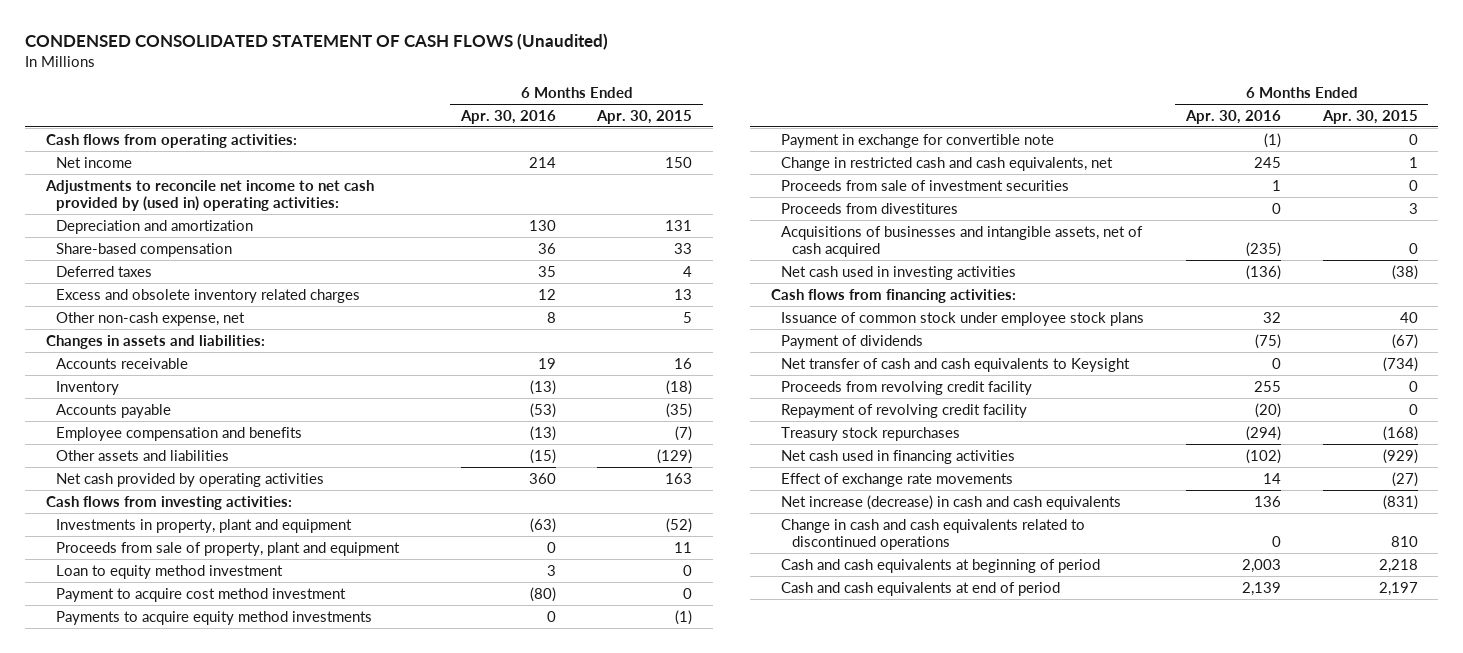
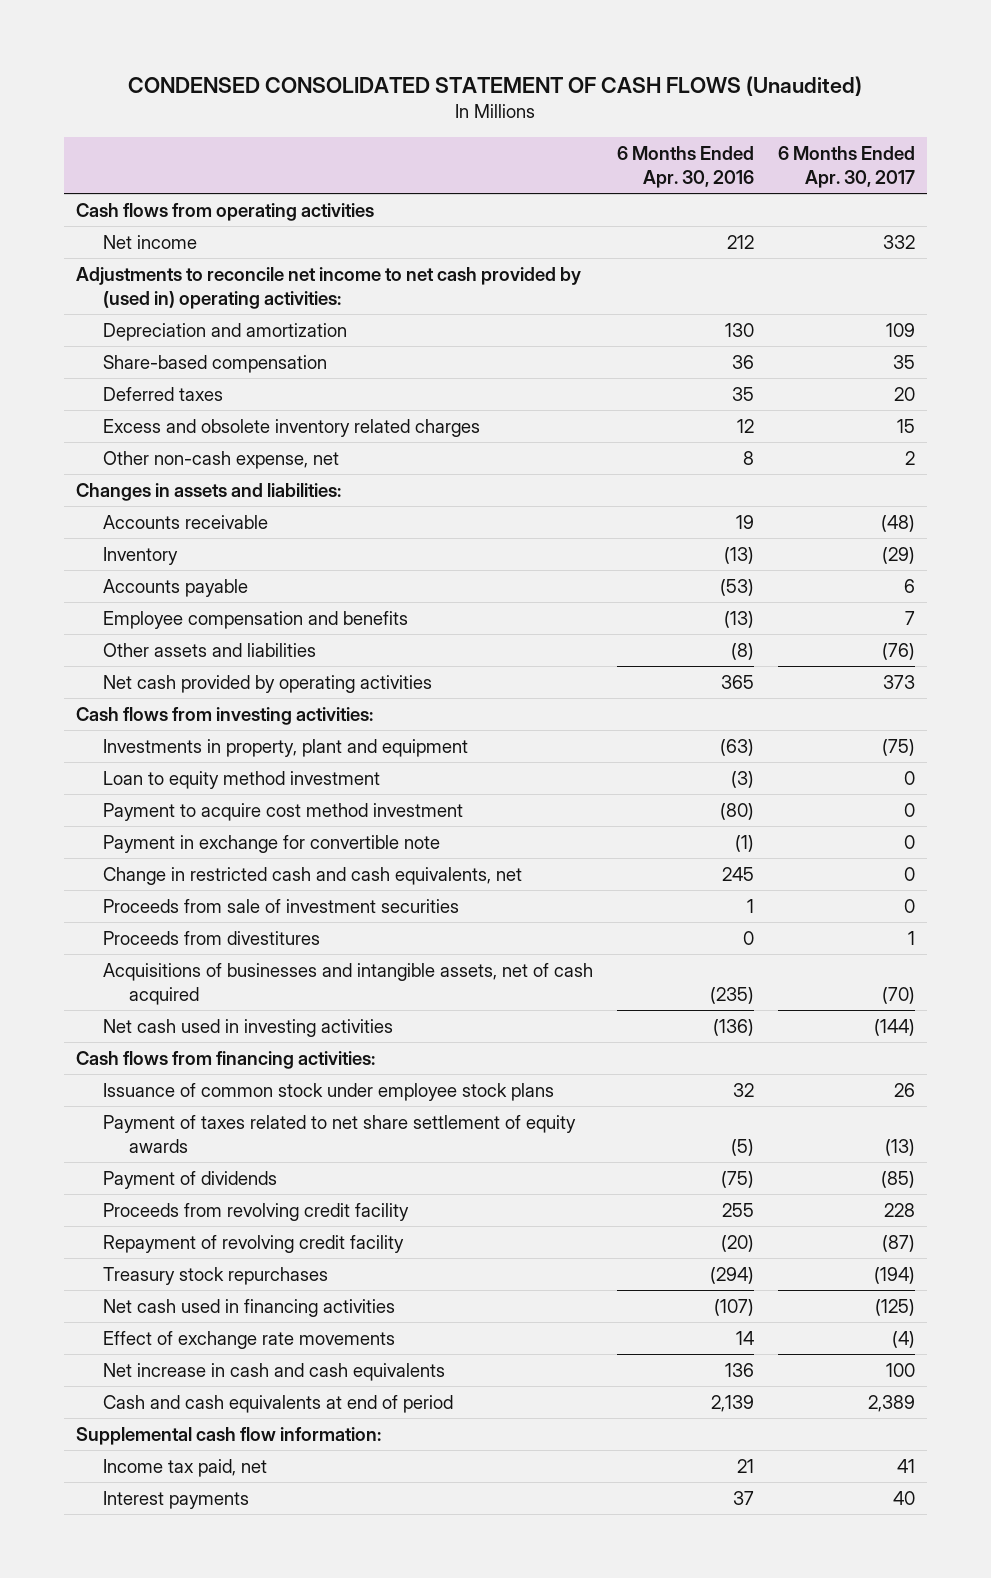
- | 6 Months Ended Apr. 30, 2016 | 6 Months Ended Apr. 30, 2015
+ | 6 Months Ended Apr. 30, 2016 | 6 Months Ended Apr. 30, 2017
- Cash flows from operating activities:
- Net income | 214 | 150
+ Cash flows from operating activities
+ Net income | 212 | 332
- Other assets and liabilities | (15) | (129)
- Net cash provided by operating activities | 360 | 163
+ Other assets and liabilities | (8) | (76)
+ Net cash provided by operating activities | 365 | 373
- Proceeds from sale of property, plant and equipment | 0 | 11
- Loan to equity method investment | 3 | 0
+ Loan to equity method investment | (3) | 0
- Payments to acquire equity method investments | 0 | (1)
+ Payment of taxes related to net share settlement of equity awards | (5) | (13)
- Net transfer of cash and cash equivalents to Keysight | 0 | (734)
- Net cash used in financing activities | (102) | (929)
+ Net cash used in financing activities | (107) | (125)
- Net increase (decrease) in cash and cash equivalents | 136 | (831)
- Change in cash and cash equivalents related to discontinued operations | 0 | 810
- Cash and cash equivalents at beginning of period | 2,003 | 2,218
+ Net increase in cash and cash equivalents | 136 | 100
+ Supplemental cash flow information:
+ Income tax paid, net | 21 | 41
+ Interest payments | 37 | 40

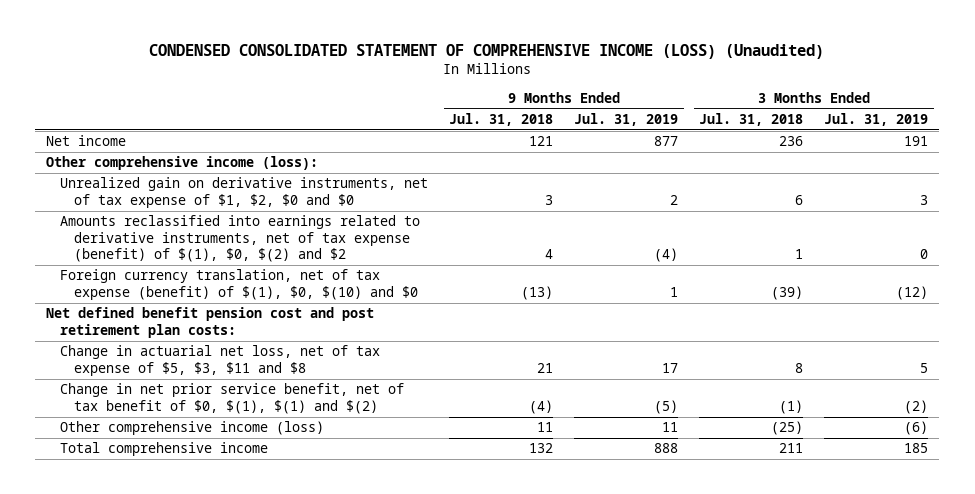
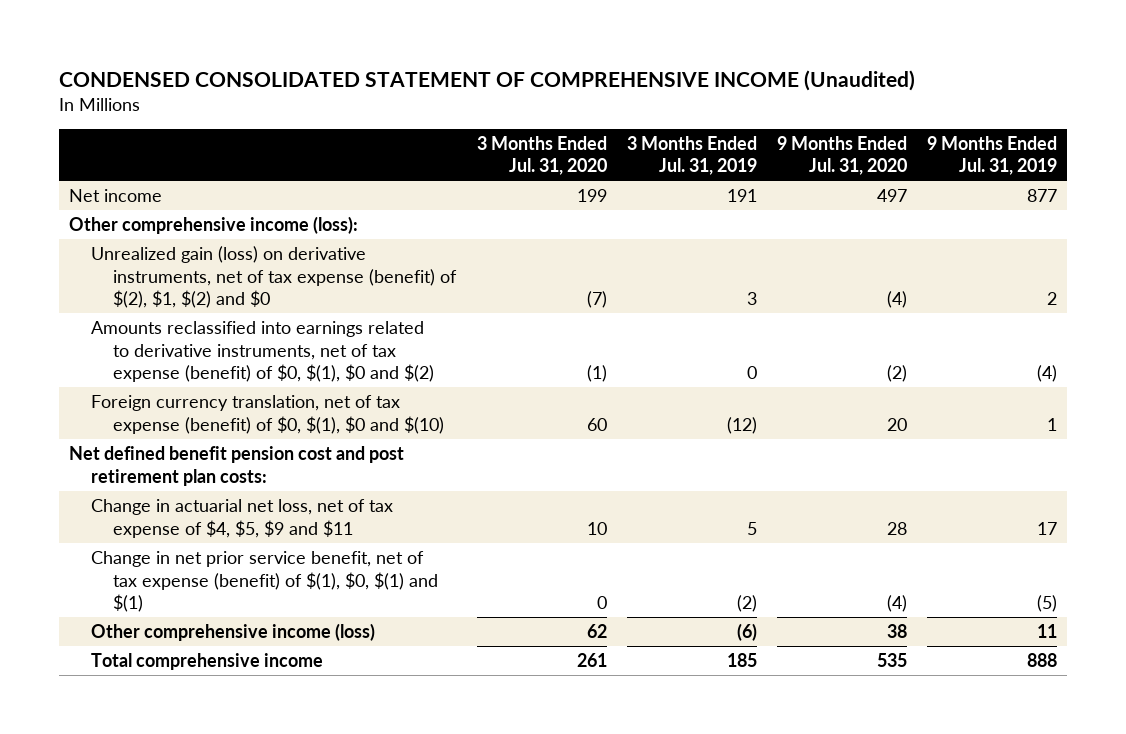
- CONDENSED CONSOLIDATED STATEMENT OF COMPREHENSIVE INCOME (LOSS) (Unaudited)
+ CONDENSED CONSOLIDATED STATEMENT OF COMPREHENSIVE INCOME (Unaudited)
- | 9 Months Ended Jul. 31, 2018 | 9 Months Ended Jul. 31, 2019 | 3 Months Ended Jul. 31, 2018 | 3 Months Ended Jul. 31, 2019
+ | 3 Months Ended Jul. 31, 2020 | 3 Months Ended Jul. 31, 2019 | 9 Months Ended Jul. 31, 2020 | 9 Months Ended Jul. 31, 2019
- Unrealized gain on derivative instruments, net of tax expense of $1, $2, $0 and $0 | 3 | 2 | 6 | 3
- Amounts reclassified into earnings related to derivative instruments, net of tax expense (benefit) of $(1), $0, $(2) and $2 | 4 | (4) | 1 | 0
- Foreign currency translation, net of tax expense (benefit) of $(1), $0, $(10) and $0 | (13) | 1 | (39) | (12)
+ Unrealized gain (loss) on derivative instruments, net of tax expense (benefit) of $(2), $1, $(2) and $0 | (7) | 3 | (4) | 2
+ Amounts reclassified into earnings related to derivative instruments, net of tax expense (benefit) of $0, $(1), $0 and $(2) | (1) | 0 | (2) | (4)
+ Foreign currency translation, net of tax expense (benefit) of $0, $(1), $0 and $(10) | 60 | (12) | 20 | 1
- Change in actuarial net loss, net of tax expense of $5, $3, $11 and $8 | 21 | 17 | 8 | 5
- Change in net prior service benefit, net of tax benefit of $0, $(1), $(1) and $(2) | (4) | (5) | (1) | (2)
+ Change in actuarial net loss, net of tax expense of $4, $5, $9 and $11 | 10 | 5 | 28 | 17
+ Change in net prior service benefit, net of tax expense (benefit) of $(1), $0, $(1) and $(1) | 0 | (2) | (4) | (5)

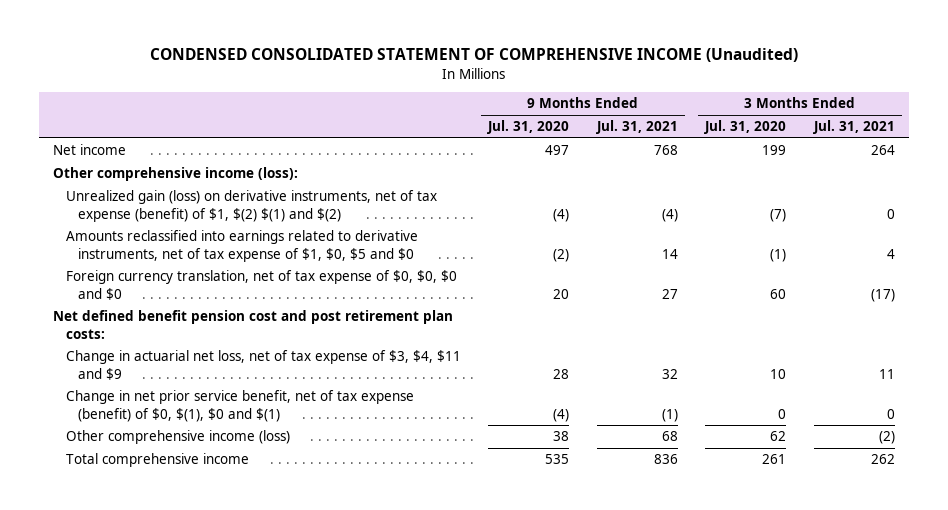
- | 3 Months Ended Jul. 31, 2020 | 3 Months Ended Jul. 31, 2019 | 9 Months Ended Jul. 31, 2020 | 9 Months Ended Jul. 31, 2019
+ | 9 Months Ended Jul. 31, 2020 | 9 Months Ended Jul. 31, 2021 | 3 Months Ended Jul. 31, 2020 | 3 Months Ended Jul. 31, 2021
- Unrealized gain (loss) on derivative instruments, net of tax expense (benefit) of $(2), $1, $(2) and $0 | (7) | 3 | (4) | 2
- Amounts reclassified into earnings related to derivative instruments, net of tax expense (benefit) of $0, $(1), $0 and $(2) | (1) | 0 | (2) | (4)
- Foreign currency translation, net of tax expense (benefit) of $0, $(1), $0 and $(10) | 60 | (12) | 20 | 1
+ Unrealized gain (loss) on derivative instruments, net of tax expense (benefit) of $1, $(2) $(1) and $(2) | (4) | (4) | (7) | 0
+ Amounts reclassified into earnings related to derivative instruments, net of tax expense of $1, $0, $5 and $0 | (2) | 14 | (1) | 4
+ Foreign currency translation, net of tax expense of $0, $0, $0 and $0 | 20 | 27 | 60 | (17)
- Change in actuarial net loss, net of tax expense of $4, $5, $9 and $11 | 10 | 5 | 28 | 17
- Change in net prior service benefit, net of tax expense (benefit) of $(1), $0, $(1) and $(1) | 0 | (2) | (4) | (5)
+ Change in actuarial net loss, net of tax expense of $3, $4, $11 and $9 | 28 | 32 | 10 | 11
+ Change in net prior service benefit, net of tax expense (benefit) of $0, $(1), $0 and $(1) | (4) | (1) | 0 | 0

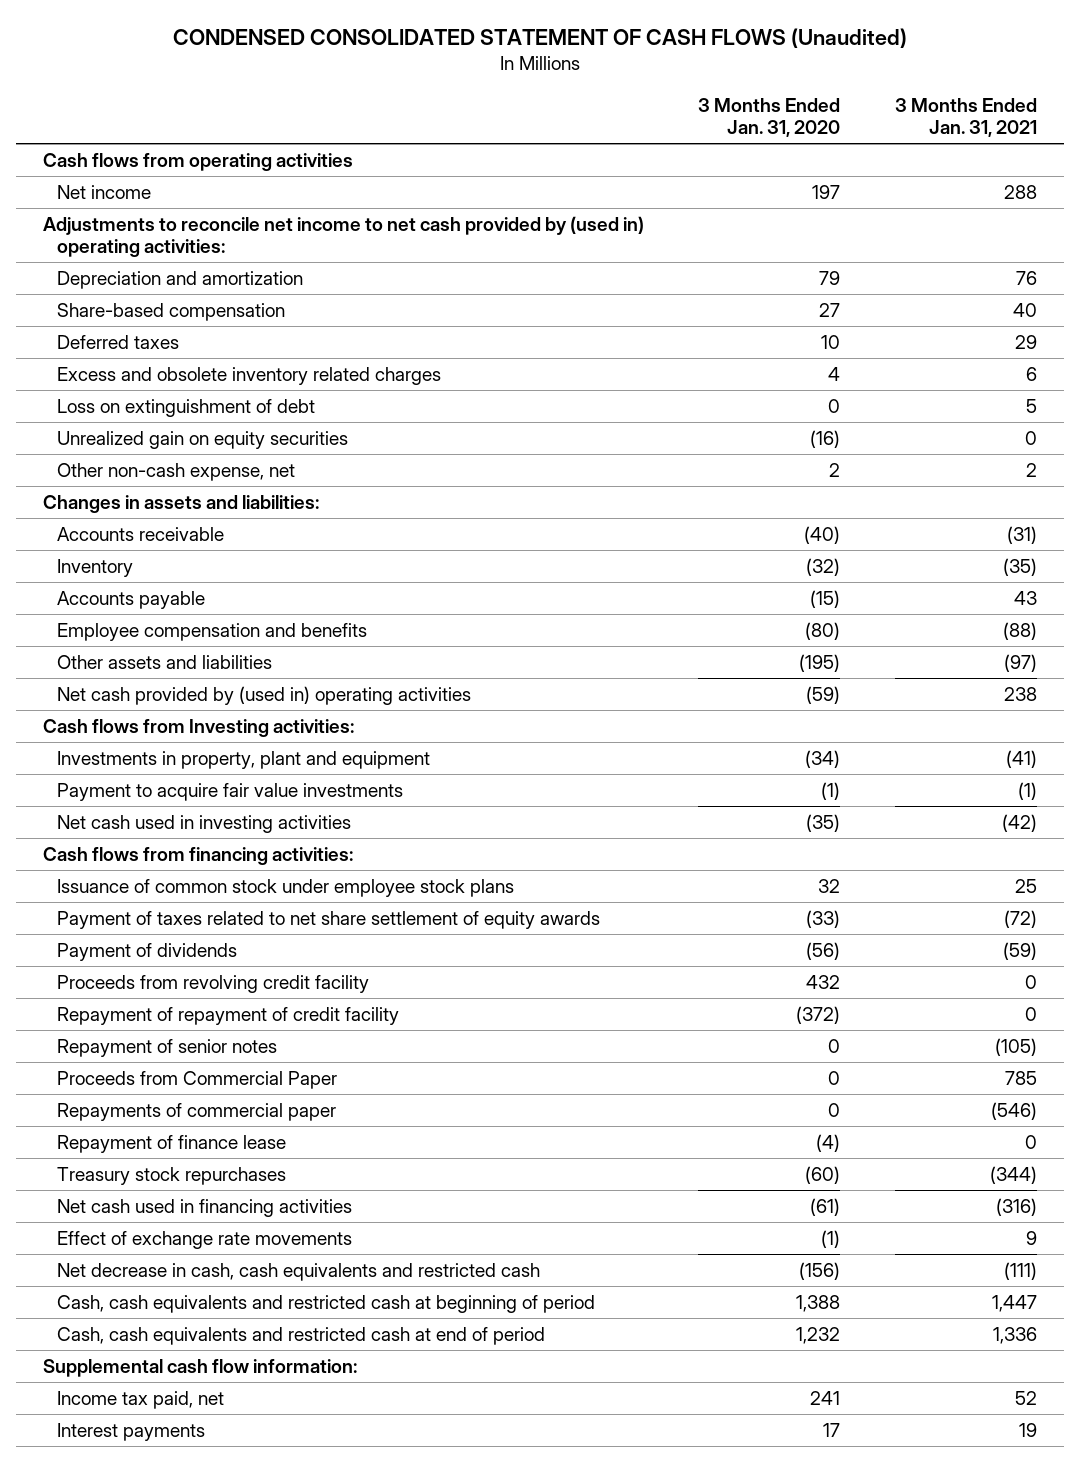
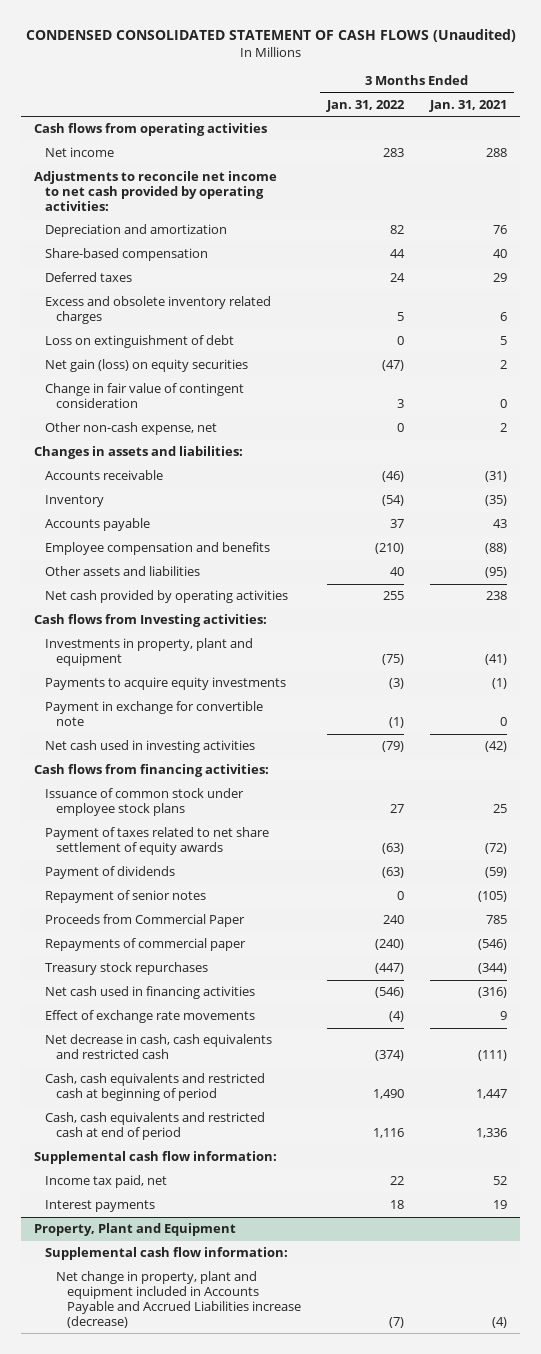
- | 3 Months Ended Jan. 31, 2020 | 3 Months Ended Jan. 31, 2021
+ | 3 Months Ended Jan. 31, 2022 | 3 Months Ended Jan. 31, 2021
- Adjustments to reconcile net income to net cash provided by (used in) operating activities:
+ Adjustments to reconcile net income to net cash provided by operating activities:
- Unrealized gain on equity securities | (16) | 0
+ Net gain (loss) on equity securities | (47) | 2
+ Change in fair value of contingent consideration | 3 | 0
- Other assets and liabilities | (195) | (97)
- Net cash provided by (used in) operating activities | (59) | 238
+ Other assets and liabilities | 40 | (95)
+ Net cash provided by operating activities | 255 | 238
- Payment to acquire fair value investments | (1) | (1)
+ Payments to acquire equity investments | (3) | (1)
+ Payment in exchange for convertible note | (1) | 0
- Proceeds from revolving credit facility | 432 | 0
- Repayment of repayment of credit facility | (372) | 0
- Repayment of finance lease | (4) | 0
+ Property, Plant and Equipment
+ Supplemental cash flow information:
+ Net change in property, plant and equipment included in Accounts Payable and Accrued Liabilities increase (decrease) | (7) | (4)

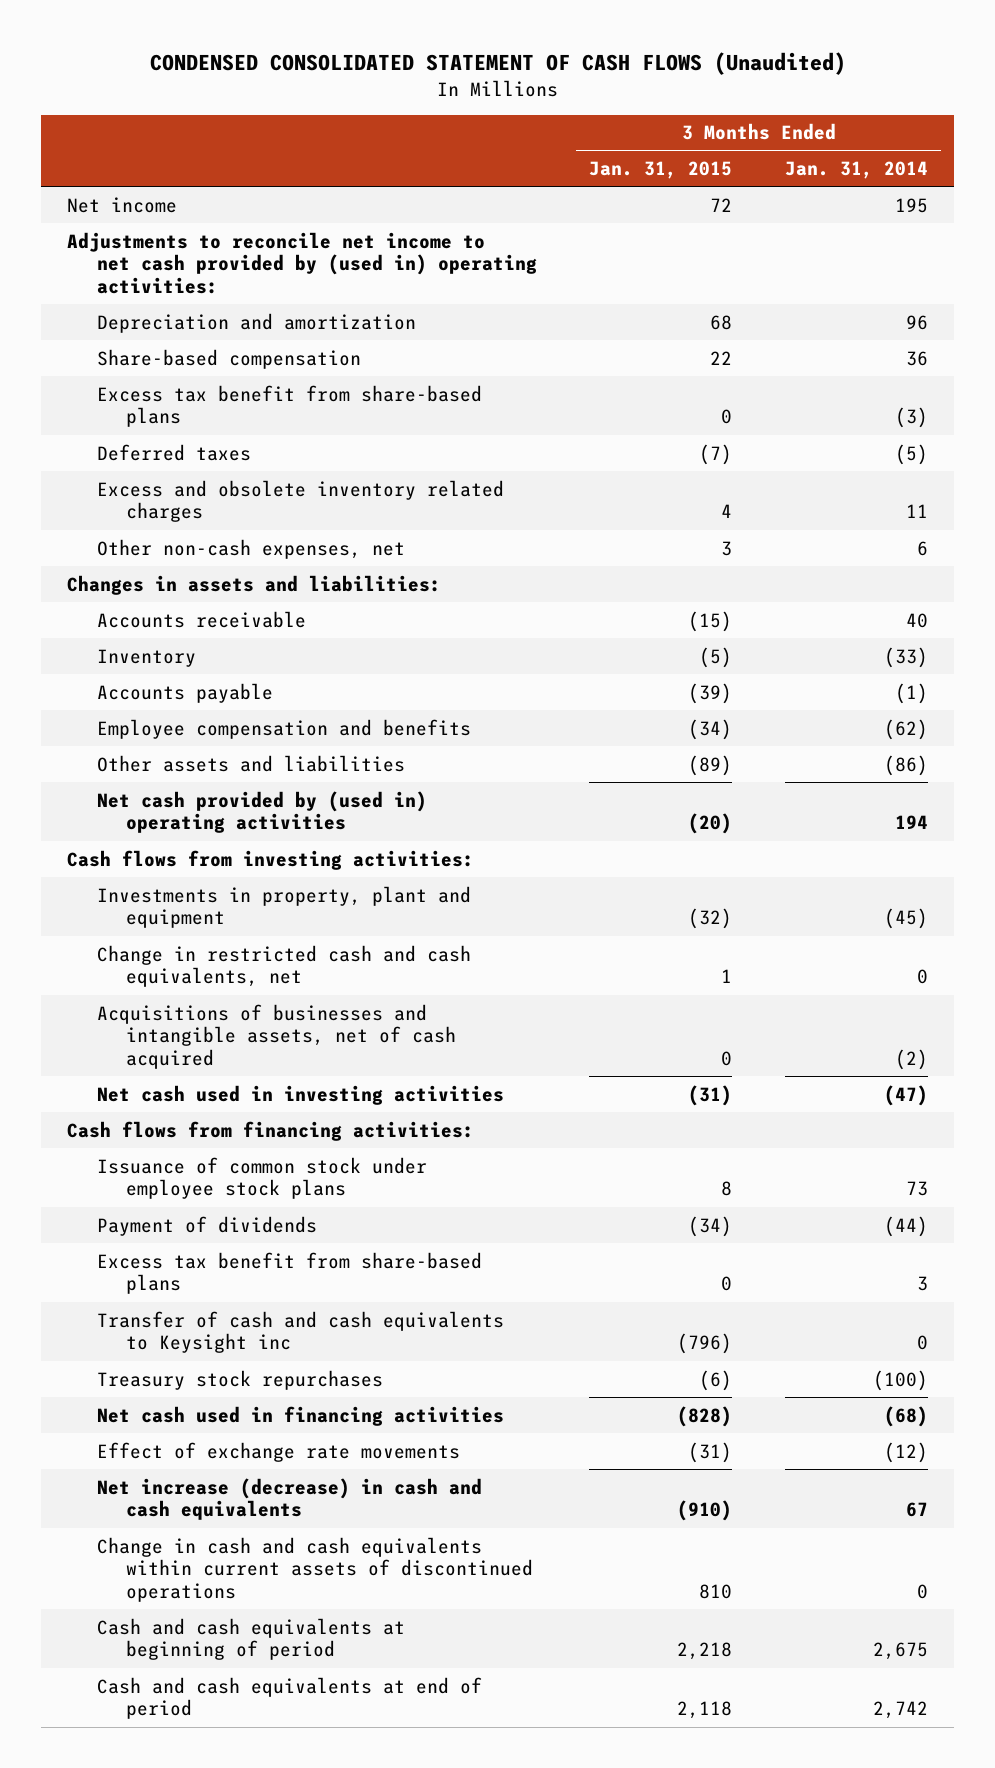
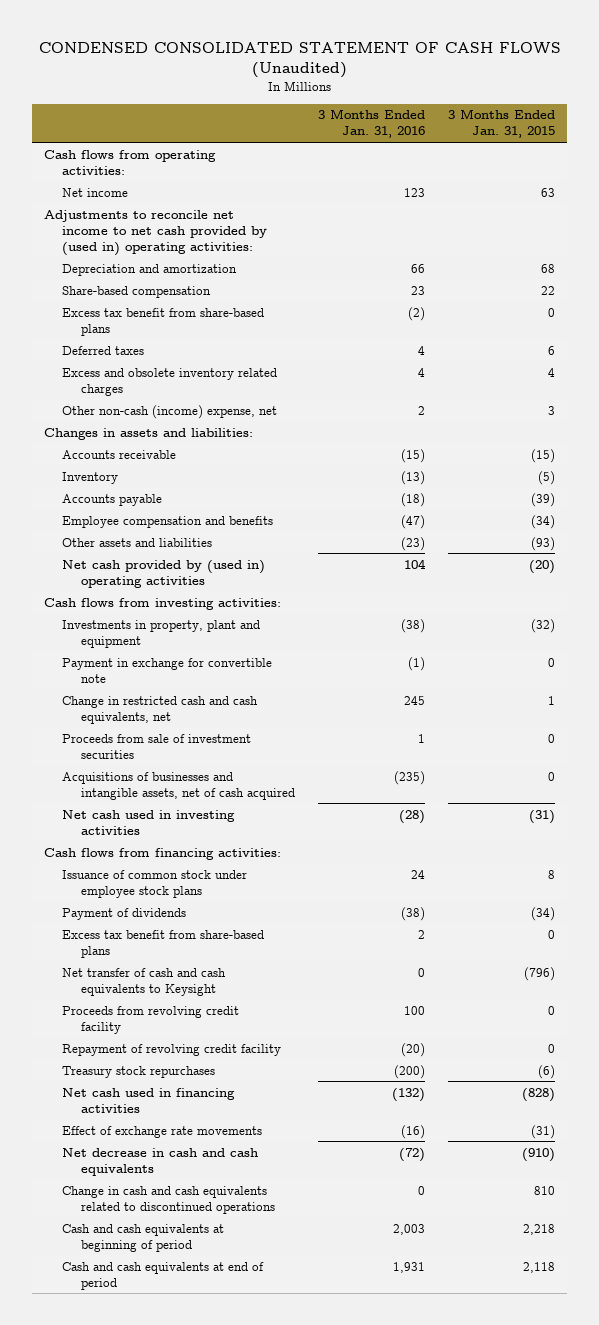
- | 3 Months Ended Jan. 31, 2015 | 3 Months Ended Jan. 31, 2014
+ | 3 Months Ended Jan. 31, 2016 | 3 Months Ended Jan. 31, 2015
- Net income | 72 | 195
+ Cash flows from operating activities:
+ Net income | 123 | 63
- Deferred taxes | (7) | (5)
+ Deferred taxes | 4 | 6
- Other non-cash expenses, net | 3 | 6
+ Other non-cash (income) expense, net | 2 | 3
- Other assets and liabilities | (89) | (86)
+ Other assets and liabilities | (23) | (93)
+ Payment in exchange for convertible note | (1) | 0
+ Proceeds from sale of investment securities | 1 | 0
- Transfer of cash and cash equivalents to Keysight inc | (796) | 0
+ Net transfer of cash and cash equivalents to Keysight | 0 | (796)
+ Proceeds from revolving credit facility | 100 | 0
+ Repayment of revolving credit facility | (20) | 0
- Net increase (decrease) in cash and cash equivalents | (910) | 67
- Change in cash and cash equivalents within current assets of discontinued operations | 810 | 0
+ Net decrease in cash and cash equivalents | (72) | (910)
+ Change in cash and cash equivalents related to discontinued operations | 0 | 810

